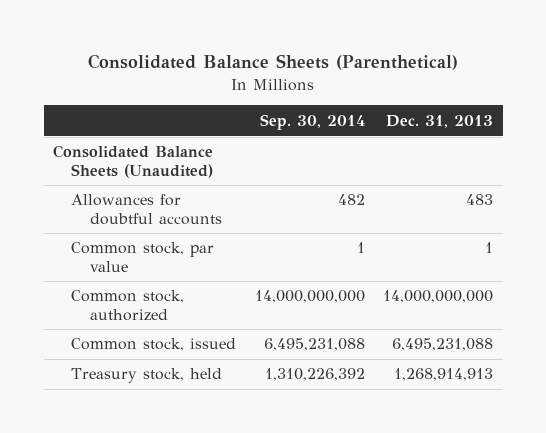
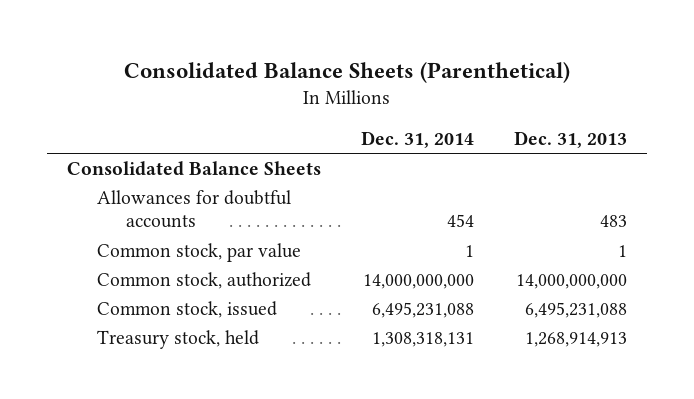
- | Sep. 30, 2014 | Dec. 31, 2013
+ | Dec. 31, 2014 | Dec. 31, 2013
- Consolidated Balance Sheets (Unaudited)
+ Consolidated Balance Sheets

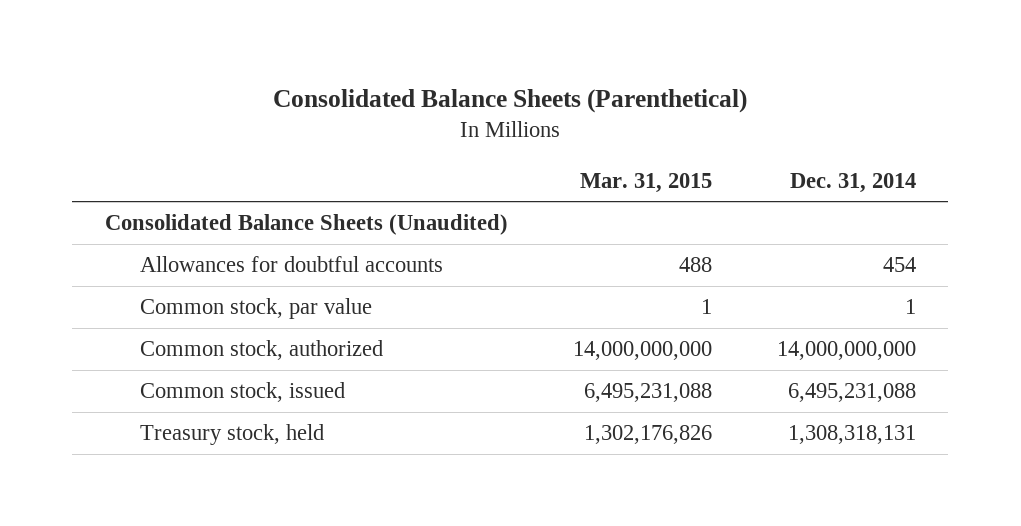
- | Dec. 31, 2014 | Dec. 31, 2013
+ | Mar. 31, 2015 | Dec. 31, 2014
- Consolidated Balance Sheets
+ Consolidated Balance Sheets (Unaudited)

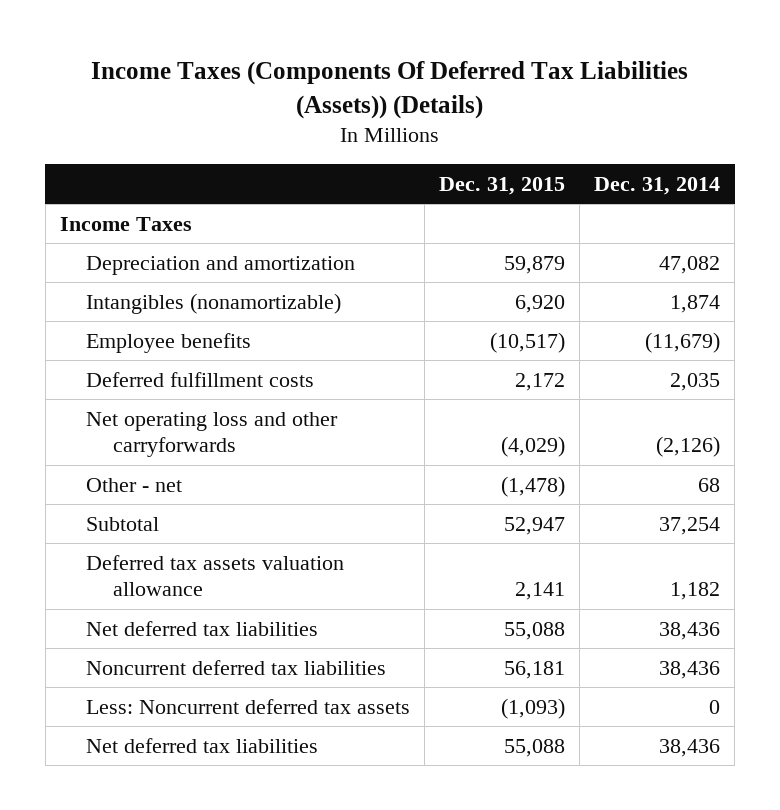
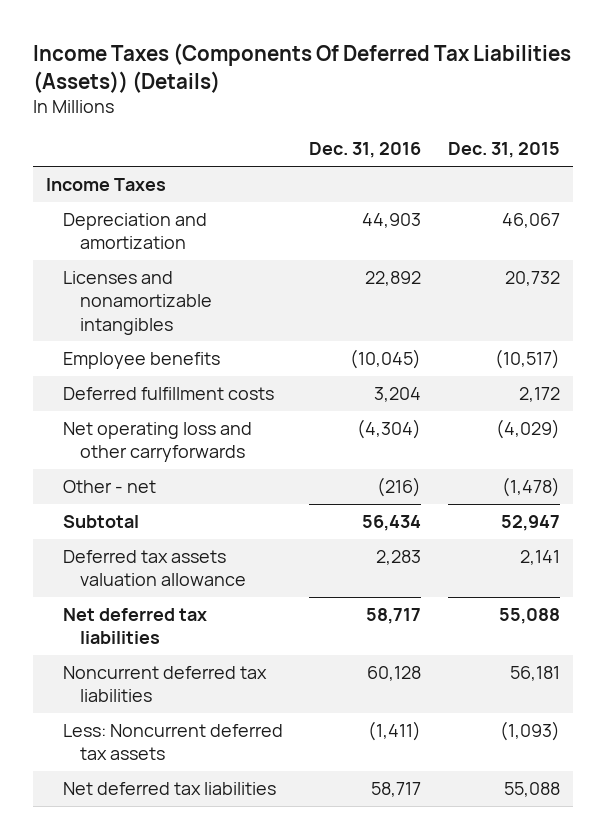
- | Dec. 31, 2015 | Dec. 31, 2014
+ | Dec. 31, 2016 | Dec. 31, 2015
- Depreciation and amortization | 59,879 | 47,082
- Intangibles (nonamortizable) | 6,920 | 1,874
+ Depreciation and amortization | 44,903 | 46,067
+ Licenses and nonamortizable intangibles | 22,892 | 20,732

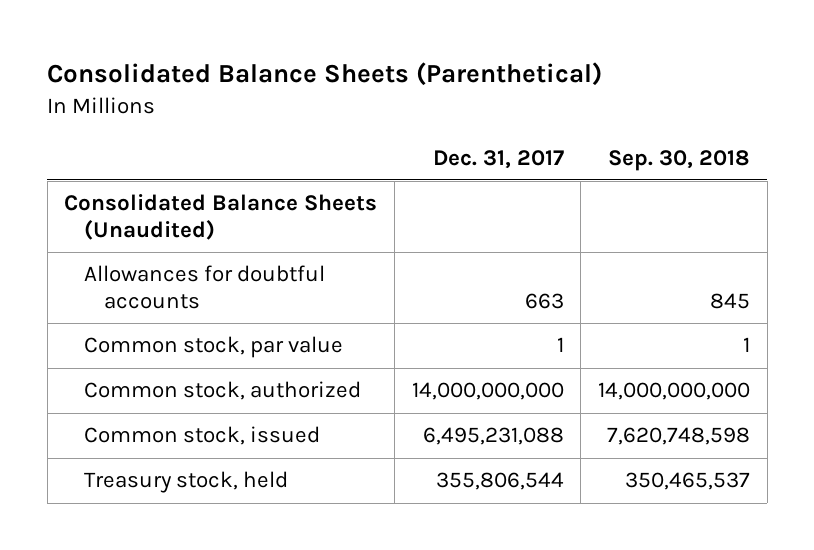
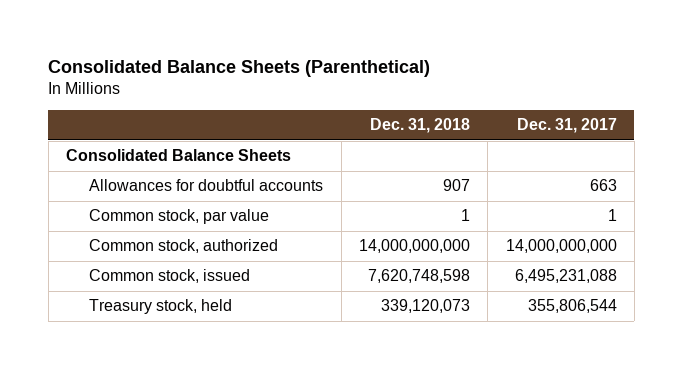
- | Dec. 31, 2017 | Sep. 30, 2018
+ | Dec. 31, 2018 | Dec. 31, 2017
- Consolidated Balance Sheets (Unaudited)
+ Consolidated Balance Sheets

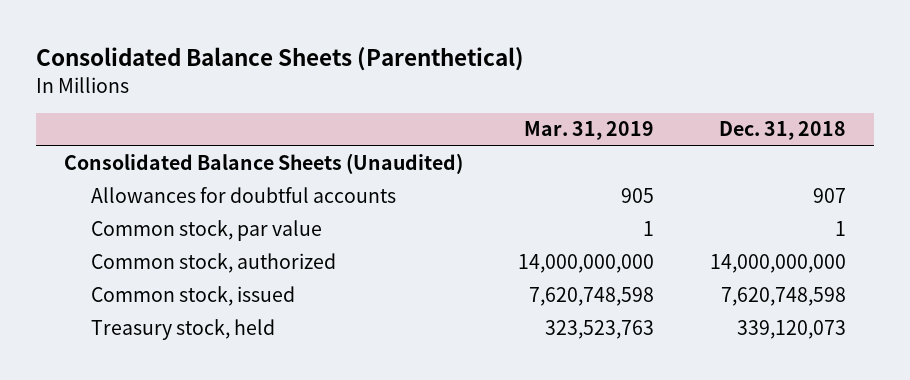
- | Dec. 31, 2018 | Dec. 31, 2017
+ | Mar. 31, 2019 | Dec. 31, 2018
- Consolidated Balance Sheets
+ Consolidated Balance Sheets (Unaudited)

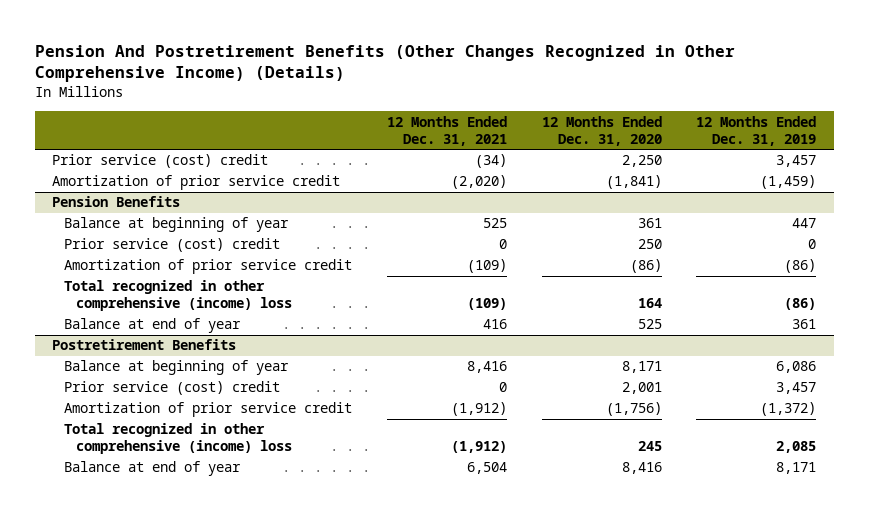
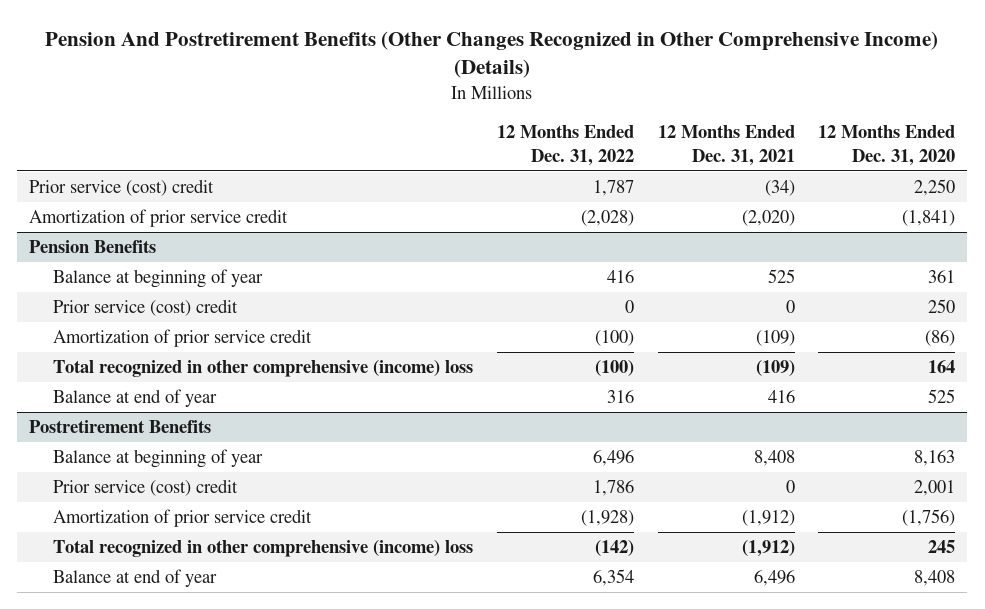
- | 12 Months Ended Dec. 31, 2021 | 12 Months Ended Dec. 31, 2020 | 12 Months Ended Dec. 31, 2019
+ | 12 Months Ended Dec. 31, 2022 | 12 Months Ended Dec. 31, 2021 | 12 Months Ended Dec. 31, 2020
@ Postretirement Benefits
- Balance at beginning of year | 8,416 | 8,171 | 6,086
+ Balance at beginning of year | 6,496 | 8,408 | 8,163
- Balance at end of year | 6,504 | 8,416 | 8,171
+ Balance at end of year | 6,354 | 6,496 | 8,408

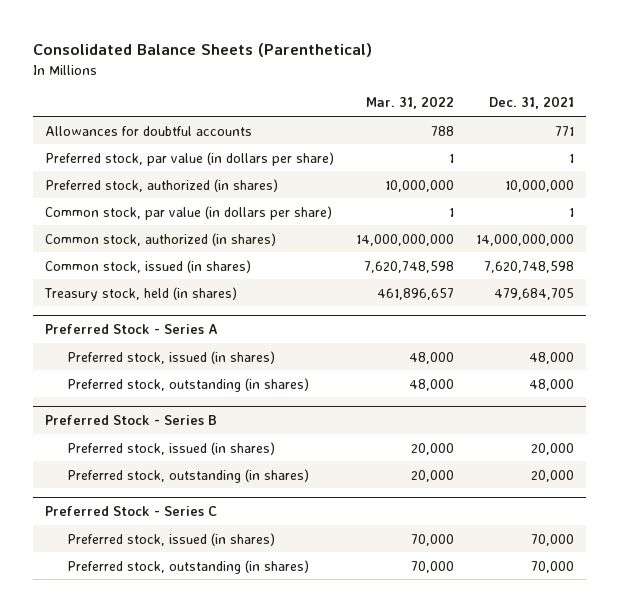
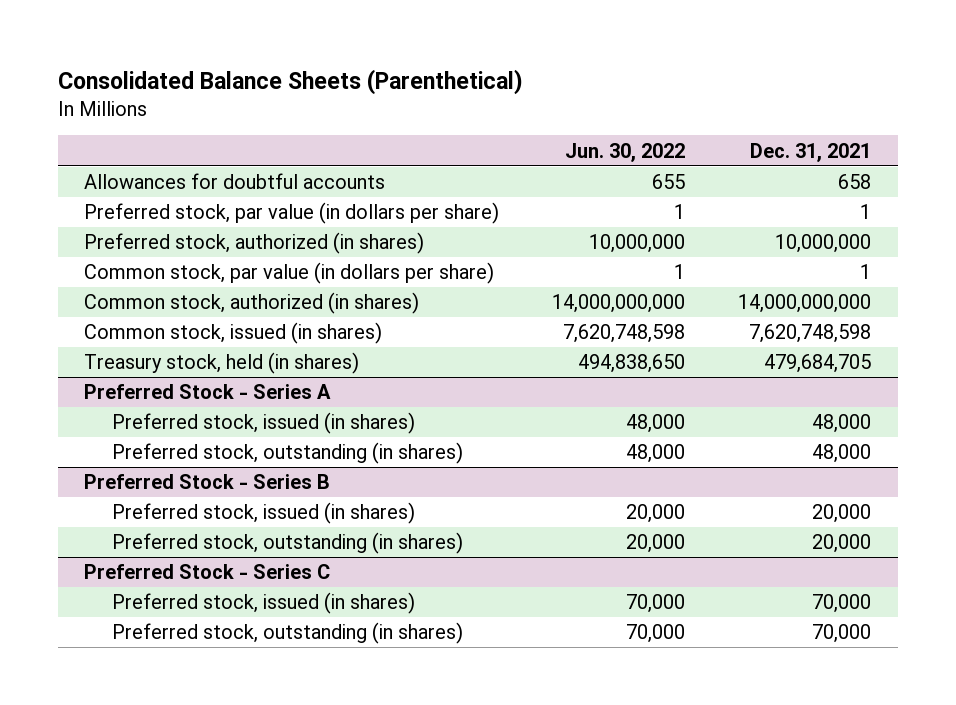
- | Mar. 31, 2022 | Dec. 31, 2021
+ | Jun. 30, 2022 | Dec. 31, 2021
- Allowances for doubtful accounts | 788 | 771
+ Allowances for doubtful accounts | 655 | 658

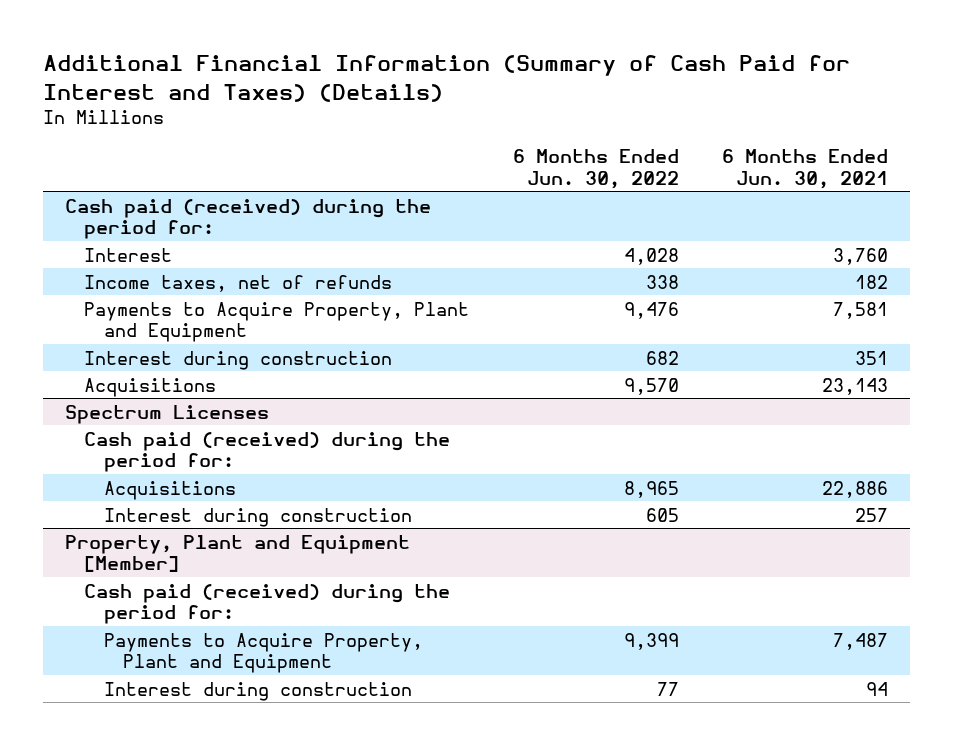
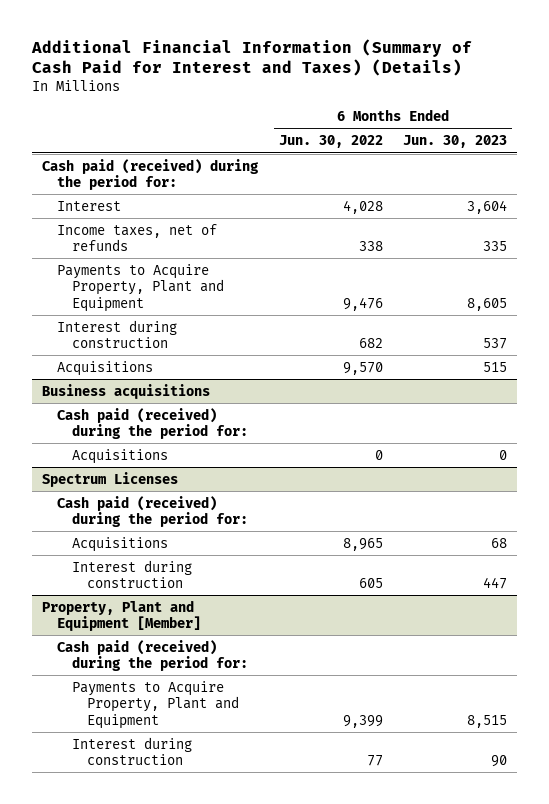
- | 6 Months Ended Jun. 30, 2022 | 6 Months Ended Jun. 30, 2021
+ | 6 Months Ended Jun. 30, 2022 | 6 Months Ended Jun. 30, 2023
+ Business acquisitions
+ Cash paid (received) during the period for:
+ Acquisitions | 0 | 0

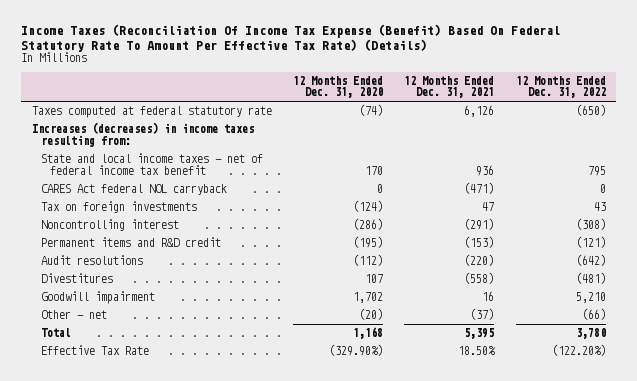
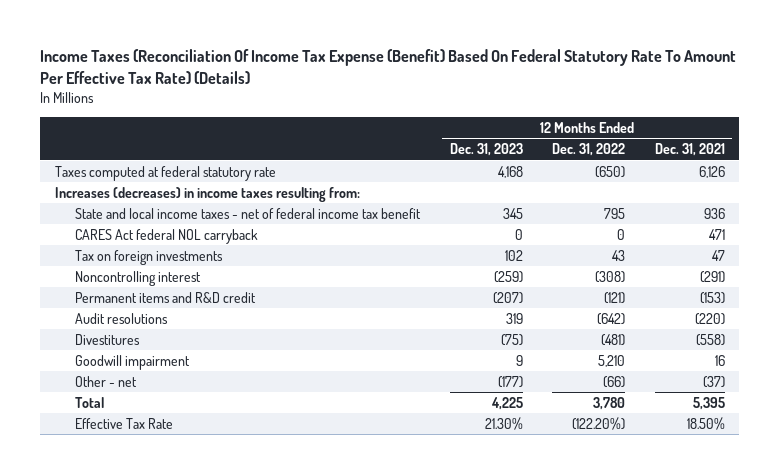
- | 12 Months Ended Dec. 31, 2020 | 12 Months Ended Dec. 31, 2021 | 12 Months Ended Dec. 31, 2022
+ | 12 Months Ended Dec. 31, 2023 | 12 Months Ended Dec. 31, 2022 | 12 Months Ended Dec. 31, 2021
- CARES Act federal NOL carryback | 0 | (471) | 0
+ CARES Act federal NOL carryback | 0 | 0 | 471

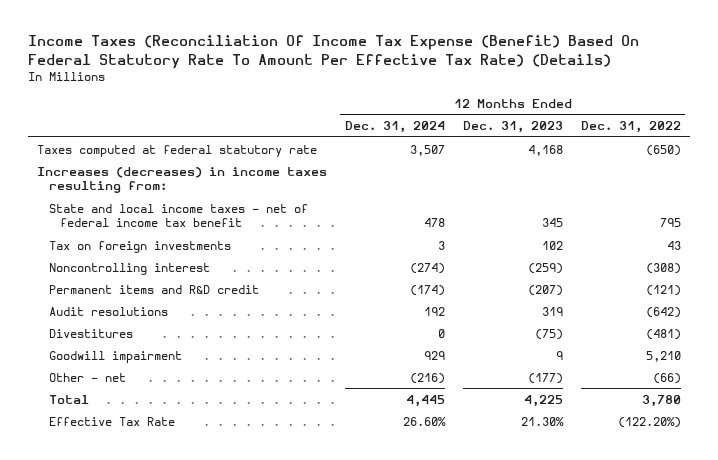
- | 12 Months Ended Dec. 31, 2023 | 12 Months Ended Dec. 31, 2022 | 12 Months Ended Dec. 31, 2021
+ | 12 Months Ended Dec. 31, 2024 | 12 Months Ended Dec. 31, 2023 | 12 Months Ended Dec. 31, 2022
- CARES Act federal NOL carryback | 0 | 0 | 471

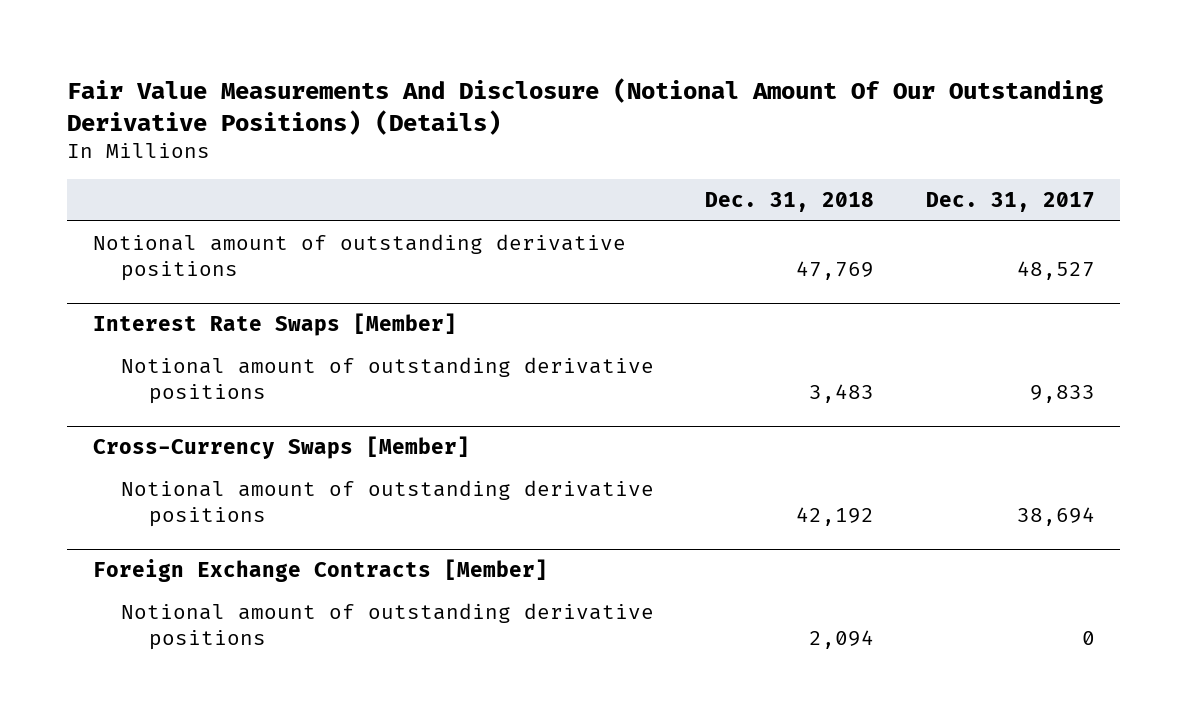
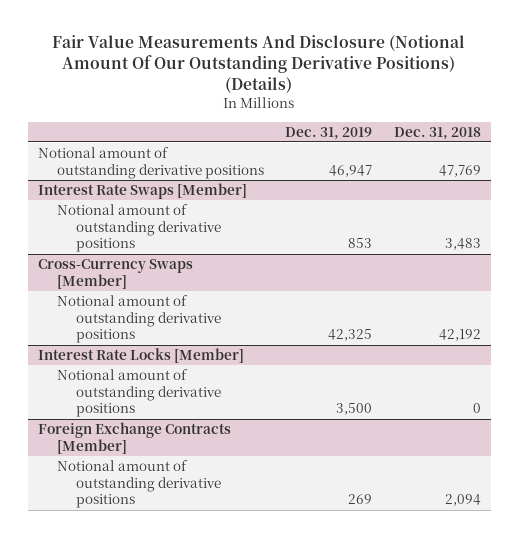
- | Dec. 31, 2018 | Dec. 31, 2017
+ | Dec. 31, 2019 | Dec. 31, 2018
+ Interest Rate Locks [Member]
+ Notional amount of outstanding derivative positions | 3,500 | 0

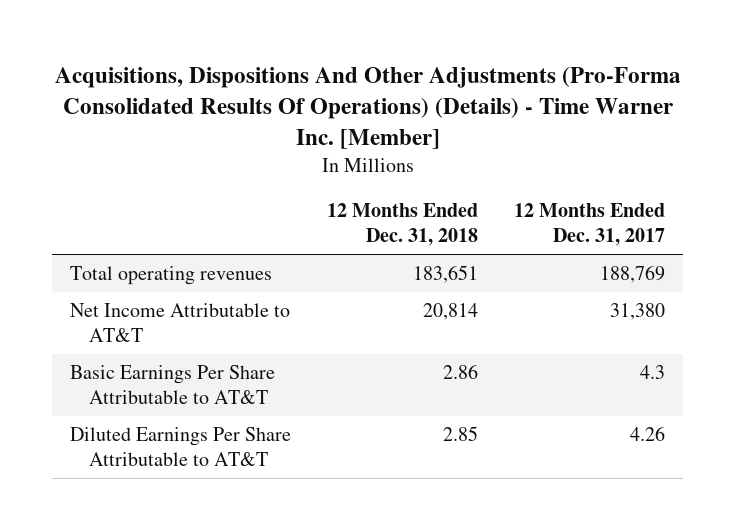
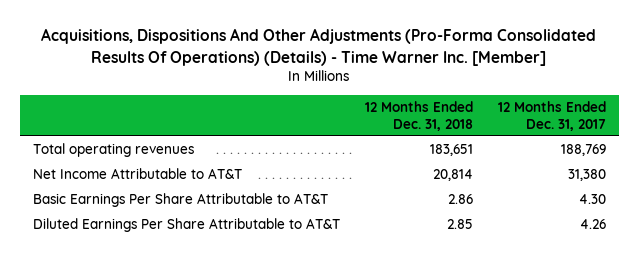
- Basic Earnings Per Share Attributable to AT&T | 2.86 | 4.3
+ Basic Earnings Per Share Attributable to AT&T | 2.86 | 4.30

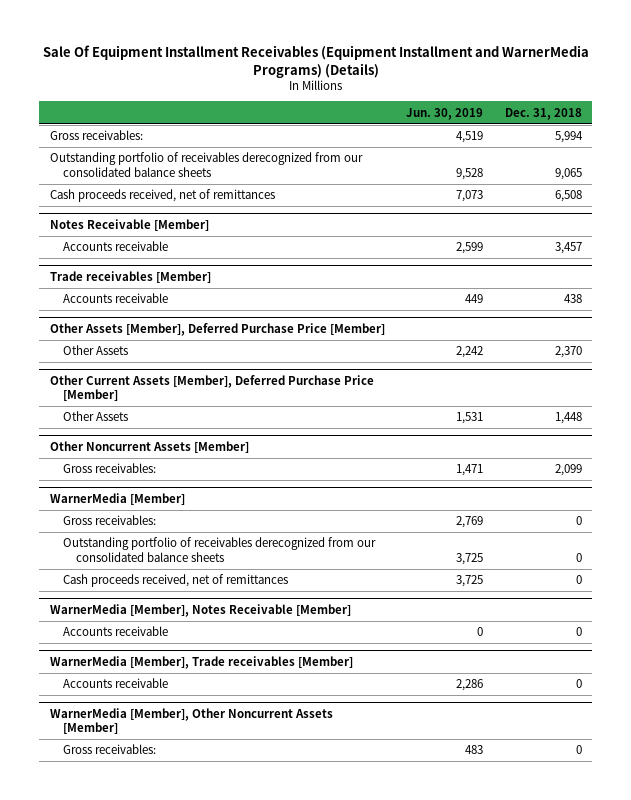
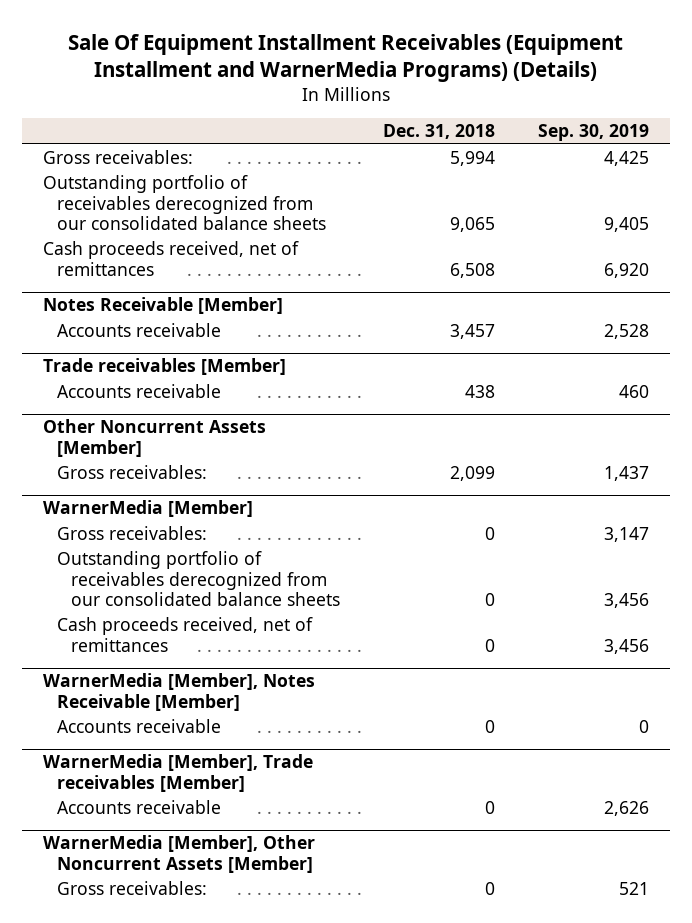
- | Jun. 30, 2019 | Dec. 31, 2018
+ | Dec. 31, 2018 | Sep. 30, 2019
- Other Assets [Member], Deferred Purchase Price [Member]
- Other Assets | 2,242 | 2,370
- Other Current Assets [Member], Deferred Purchase Price [Member]
- Other Assets | 1,531 | 1,448

